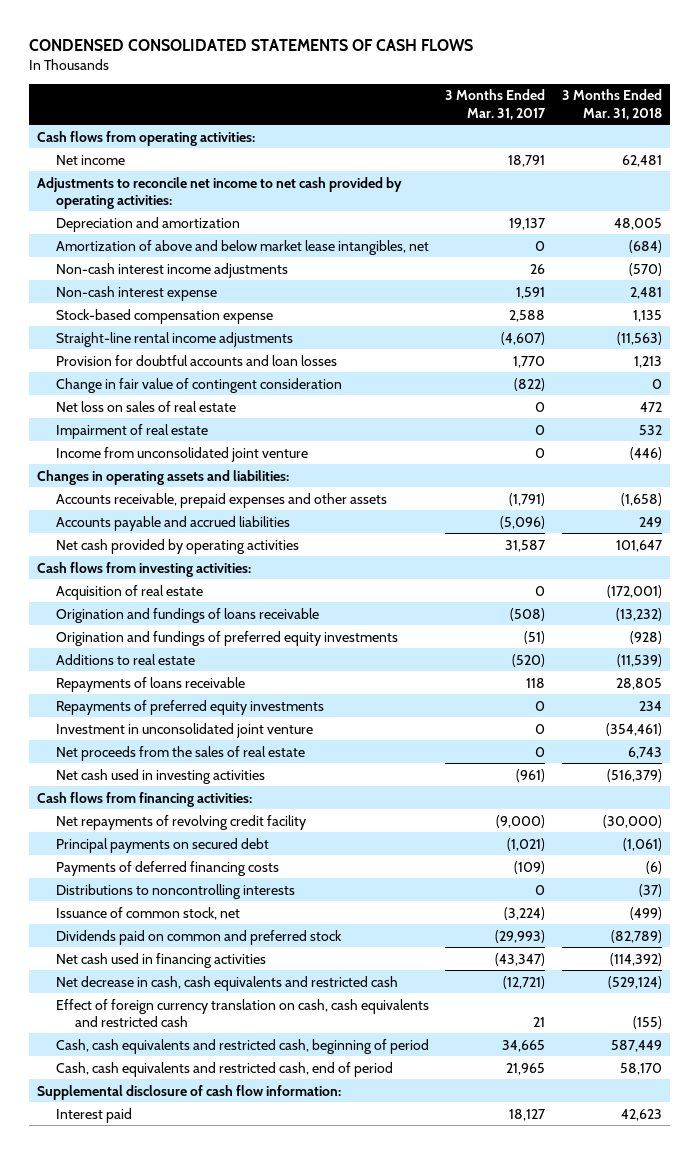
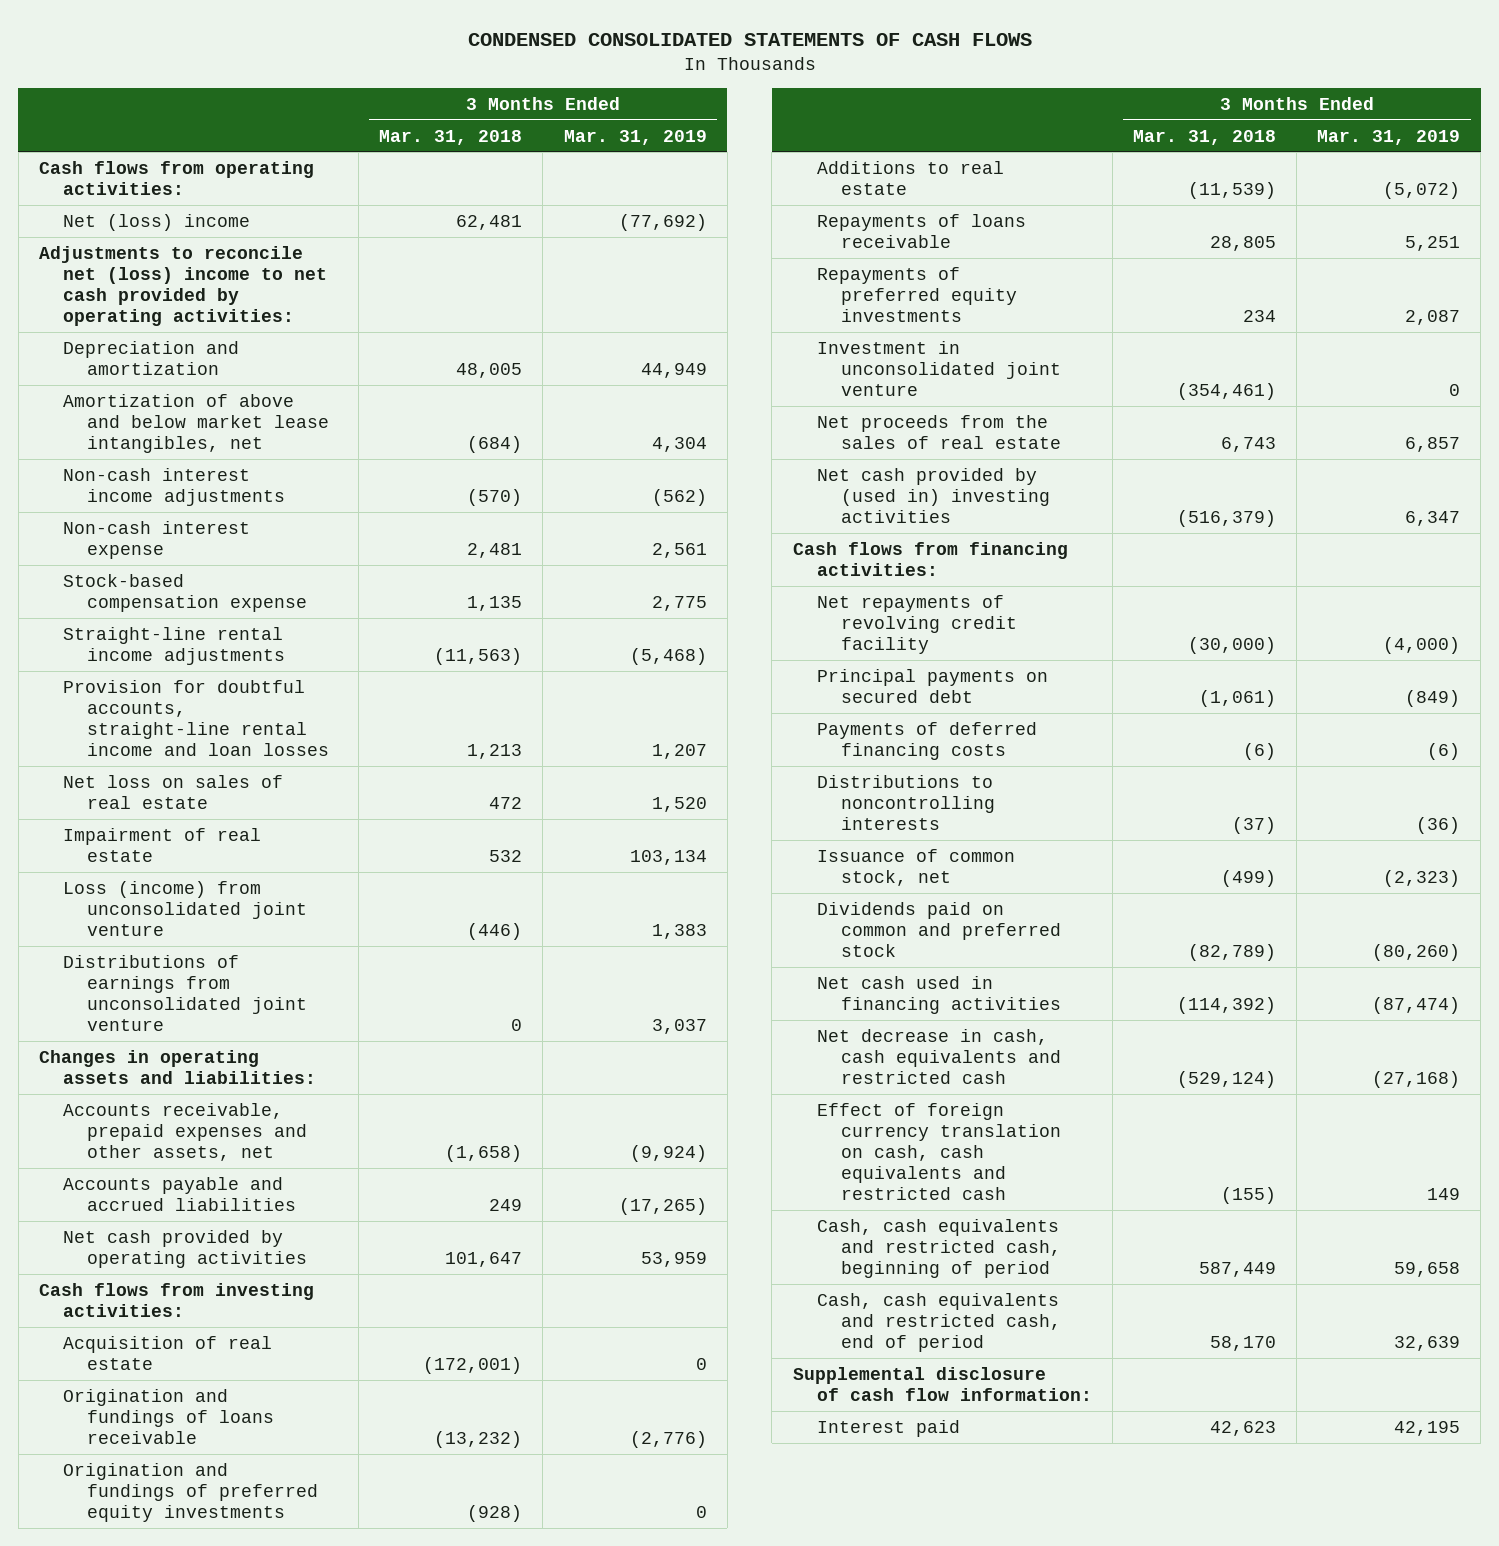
- | 3 Months Ended Mar. 31, 2017 | 3 Months Ended Mar. 31, 2018
+ | 3 Months Ended Mar. 31, 2018 | 3 Months Ended Mar. 31, 2019
- Net income | 18,791 | 62,481
- Adjustments to reconcile net income to net cash provided by operating activities:
+ Net (loss) income | 62,481 | (77,692)
+ Adjustments to reconcile net (loss) income to net cash provided by operating activities:
- Provision for doubtful accounts and loan losses | 1,770 | 1,213
- Change in fair value of contingent consideration | (822) | 0
+ Provision for doubtful accounts, straight-line rental income and loan losses | 1,213 | 1,207
- Income from unconsolidated joint venture | 0 | (446)
+ Loss (income) from unconsolidated joint venture | (446) | 1,383
+ Distributions of earnings from unconsolidated joint venture | 0 | 3,037
- Accounts receivable, prepaid expenses and other assets | (1,791) | (1,658)
+ Accounts receivable, prepaid expenses and other assets, net | (1,658) | (9,924)
- Net cash used in investing activities | (961) | (516,379)
+ Net cash provided by (used in) investing activities | (516,379) | 6,347

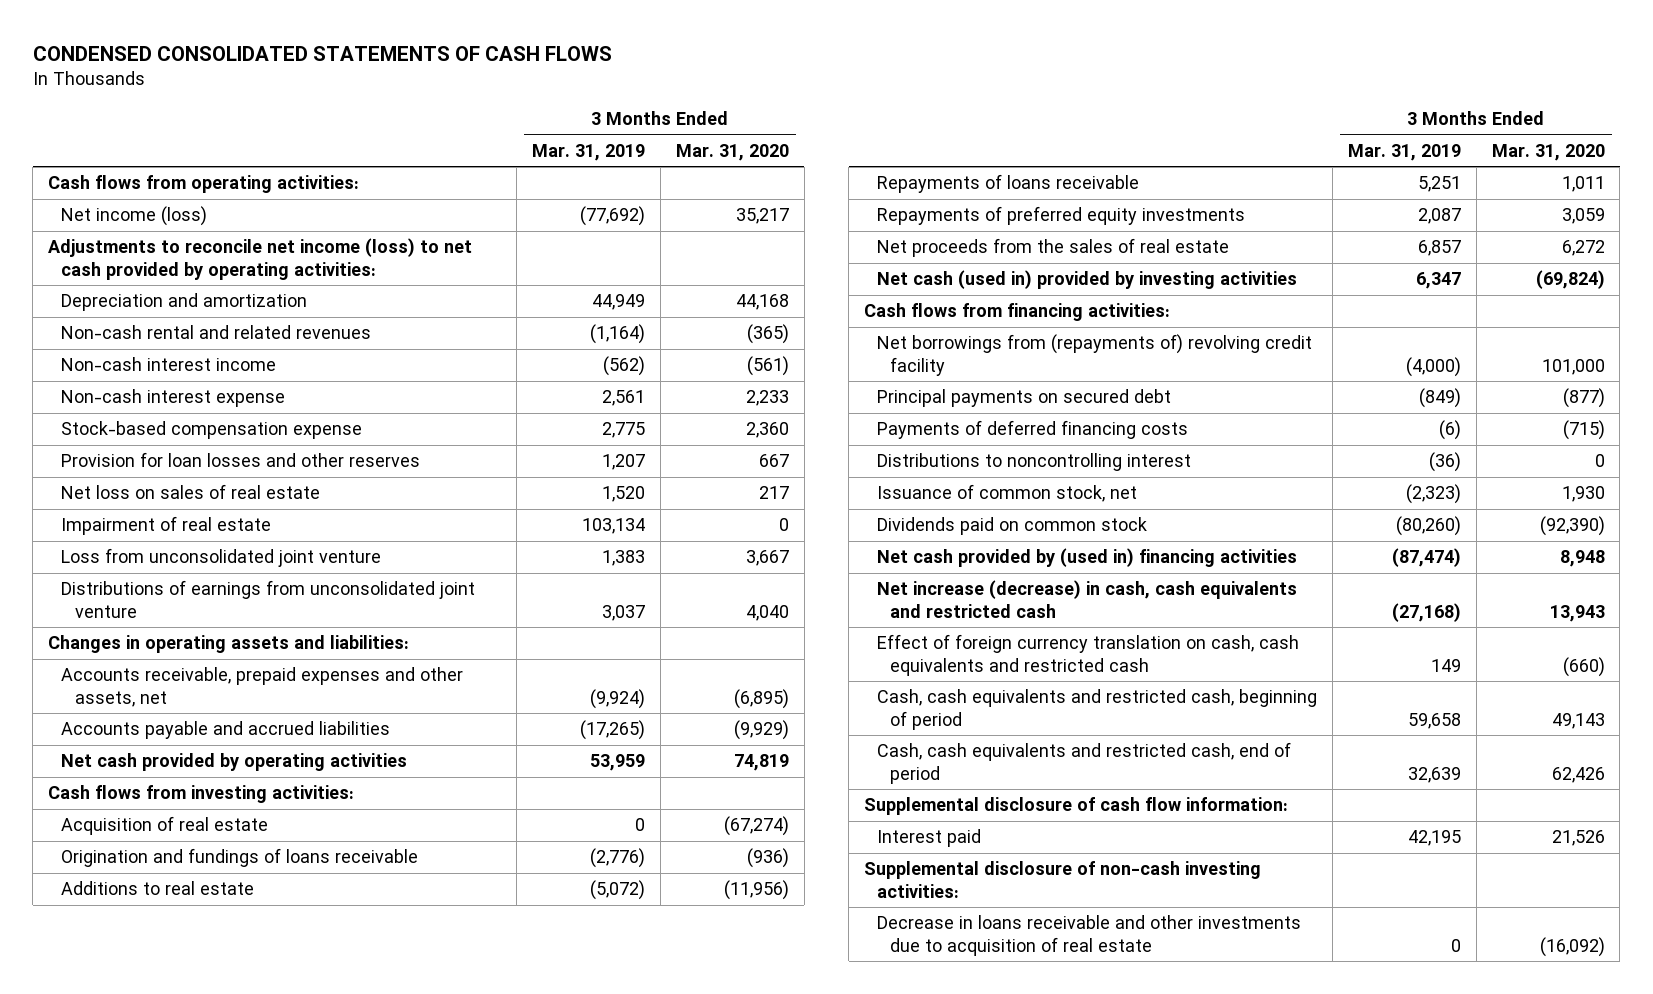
- | 3 Months Ended Mar. 31, 2018 | 3 Months Ended Mar. 31, 2019
+ | 3 Months Ended Mar. 31, 2019 | 3 Months Ended Mar. 31, 2020
- Net (loss) income | 62,481 | (77,692)
- Adjustments to reconcile net (loss) income to net cash provided by operating activities:
+ Net income (loss) | (77,692) | 35,217
+ Adjustments to reconcile net income (loss) to net cash provided by operating activities:
- Amortization of above and below market lease intangibles, net | (684) | 4,304
- Non-cash interest income adjustments | (570) | (562)
+ Non-cash rental and related revenues | (1,164) | (365)
+ Non-cash interest income | (562) | (561)
- Straight-line rental income adjustments | (11,563) | (5,468)
- Provision for doubtful accounts, straight-line rental income and loan losses | 1,213 | 1,207
+ Provision for loan losses and other reserves | 1,207 | 667
- Loss (income) from unconsolidated joint venture | (446) | 1,383
+ Loss from unconsolidated joint venture | 1,383 | 3,667
- Origination and fundings of preferred equity investments | (928) | 0
- Investment in unconsolidated joint venture | (354,461) | 0
- Net cash provided by (used in) investing activities | (516,379) | 6,347
+ Net cash (used in) provided by investing activities | 6,347 | (69,824)
- Net repayments of revolving credit facility | (30,000) | (4,000)
+ Net borrowings from (repayments of) revolving credit facility | (4,000) | 101,000
- Distributions to noncontrolling interests | (37) | (36)
+ Distributions to noncontrolling interest | (36) | 0
- Dividends paid on common and preferred stock | (82,789) | (80,260)
- Net cash used in financing activities | (114,392) | (87,474)
- Net decrease in cash, cash equivalents and restricted cash | (529,124) | (27,168)
+ Dividends paid on common stock | (80,260) | (92,390)
+ Net cash provided by (used in) financing activities | (87,474) | 8,948
+ Net increase (decrease) in cash, cash equivalents and restricted cash | (27,168) | 13,943
+ Supplemental disclosure of non-cash investing activities:
+ Decrease in loans receivable and other investments due to acquisition of real estate | 0 | (16,092)

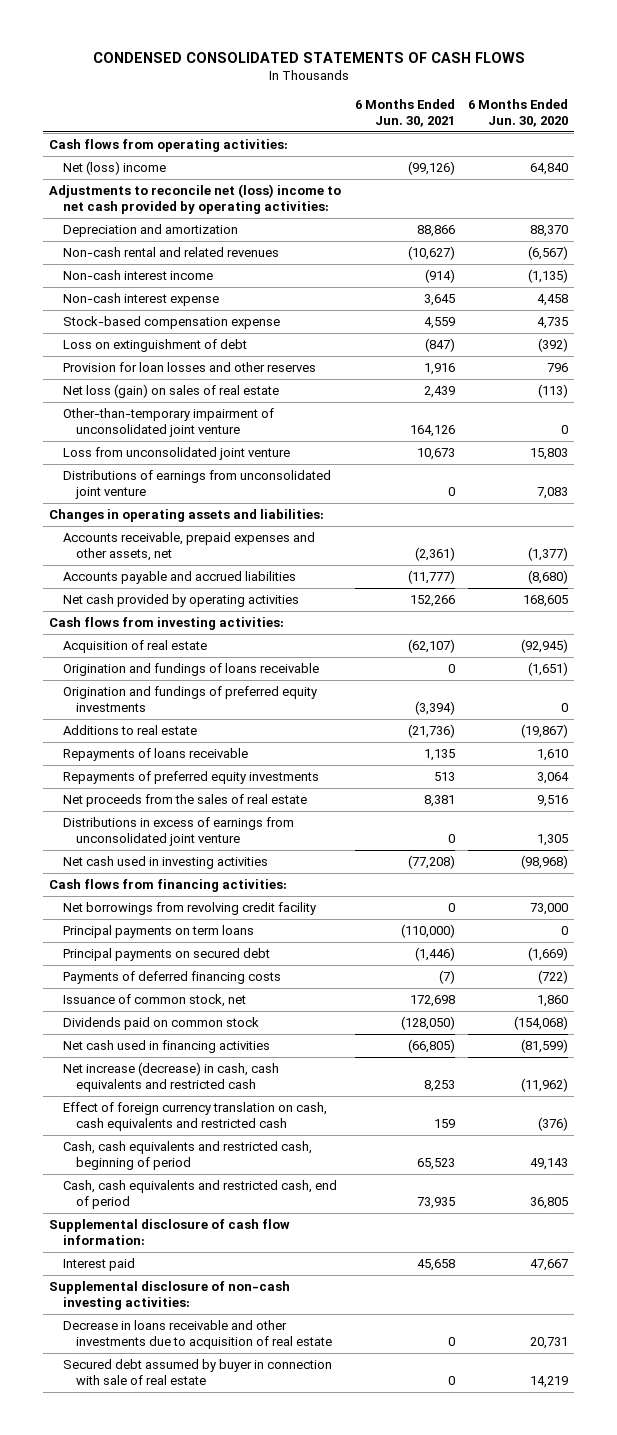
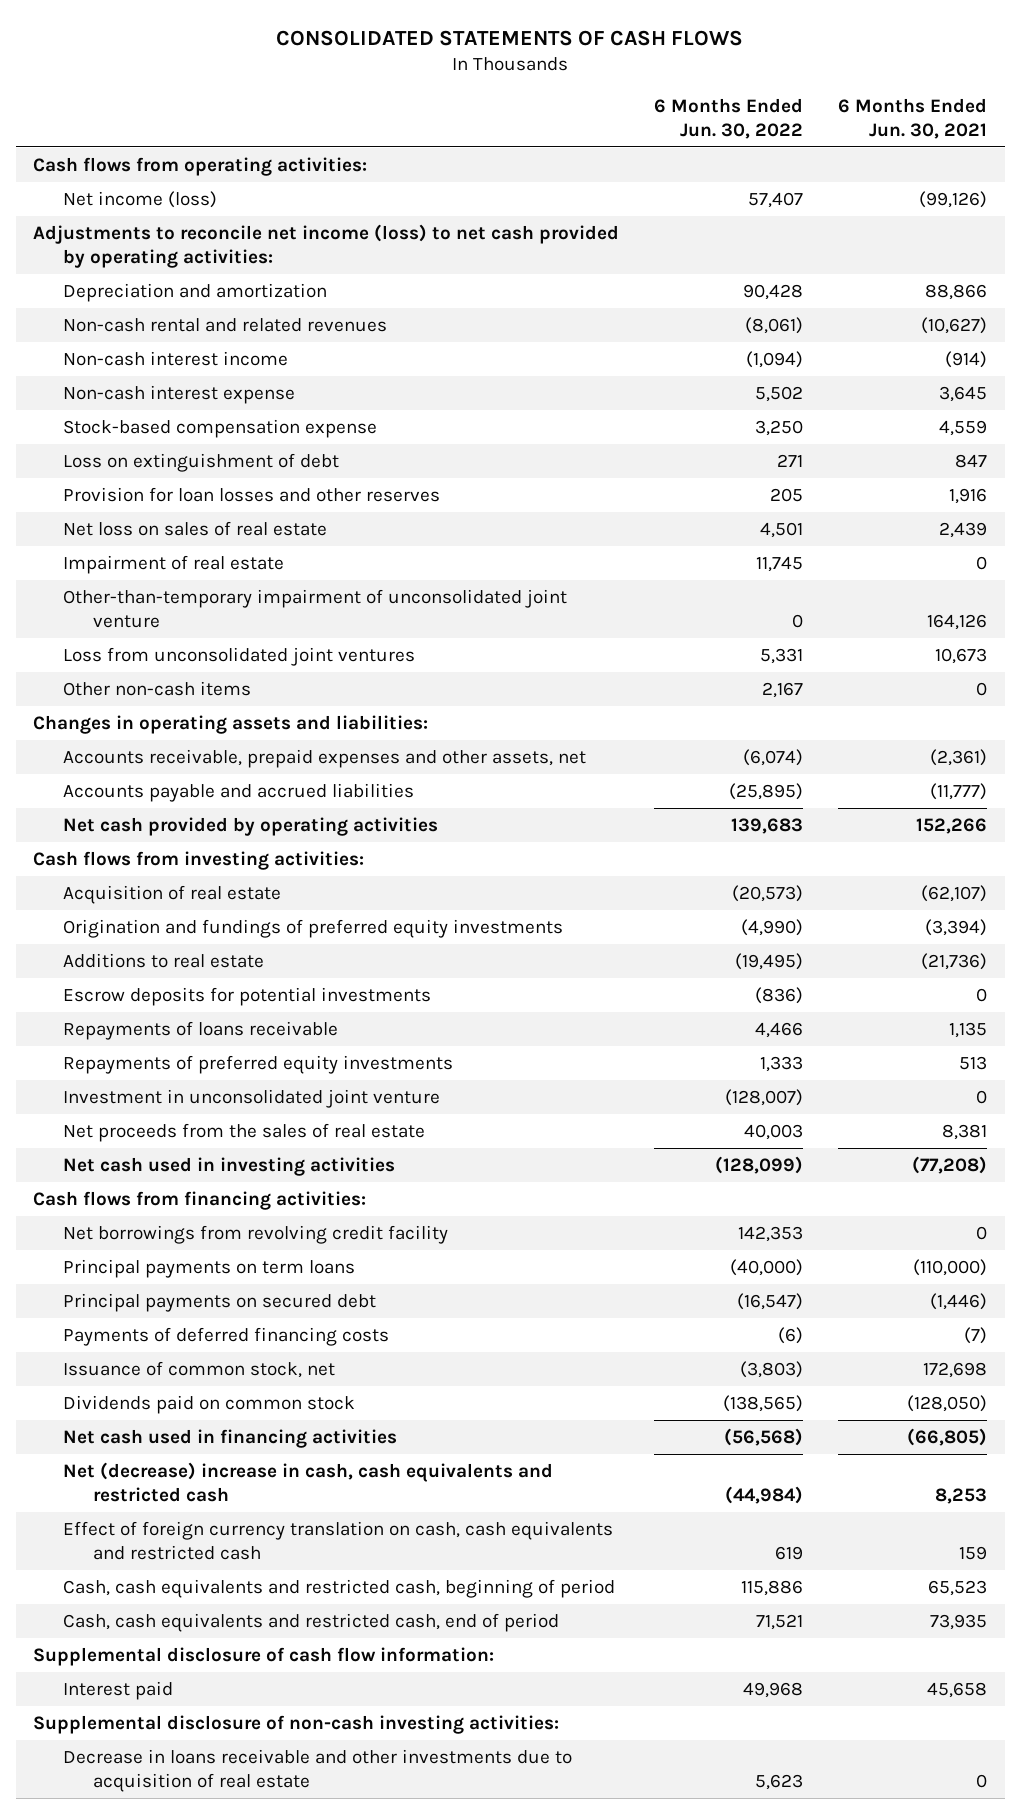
- CONDENSED CONSOLIDATED STATEMENTS OF CASH FLOWS
+ CONSOLIDATED STATEMENTS OF CASH FLOWS
- | 6 Months Ended Jun. 30, 2021 | 6 Months Ended Jun. 30, 2020
+ | 6 Months Ended Jun. 30, 2022 | 6 Months Ended Jun. 30, 2021
- Net (loss) income | (99,126) | 64,840
- Adjustments to reconcile net (loss) income to net cash provided by operating activities:
+ Net income (loss) | 57,407 | (99,126)
+ Adjustments to reconcile net income (loss) to net cash provided by operating activities:
- Loss on extinguishment of debt | (847) | (392)
+ Loss on extinguishment of debt | 271 | 847
- Net loss (gain) on sales of real estate | 2,439 | (113)
+ Net loss on sales of real estate | 4,501 | 2,439
+ Impairment of real estate | 11,745 | 0
- Loss from unconsolidated joint venture | 10,673 | 15,803
- Distributions of earnings from unconsolidated joint venture | 0 | 7,083
+ Loss from unconsolidated joint ventures | 5,331 | 10,673
+ Other non-cash items | 2,167 | 0
- Origination and fundings of loans receivable | 0 | (1,651)
+ Escrow deposits for potential investments | (836) | 0
+ Investment in unconsolidated joint venture | (128,007) | 0
- Distributions in excess of earnings from unconsolidated joint venture | 0 | 1,305
- Net increase (decrease) in cash, cash equivalents and restricted cash | 8,253 | (11,962)
+ Net (decrease) increase in cash, cash equivalents and restricted cash | (44,984) | 8,253
- Secured debt assumed by buyer in connection with sale of real estate | 0 | 14,219

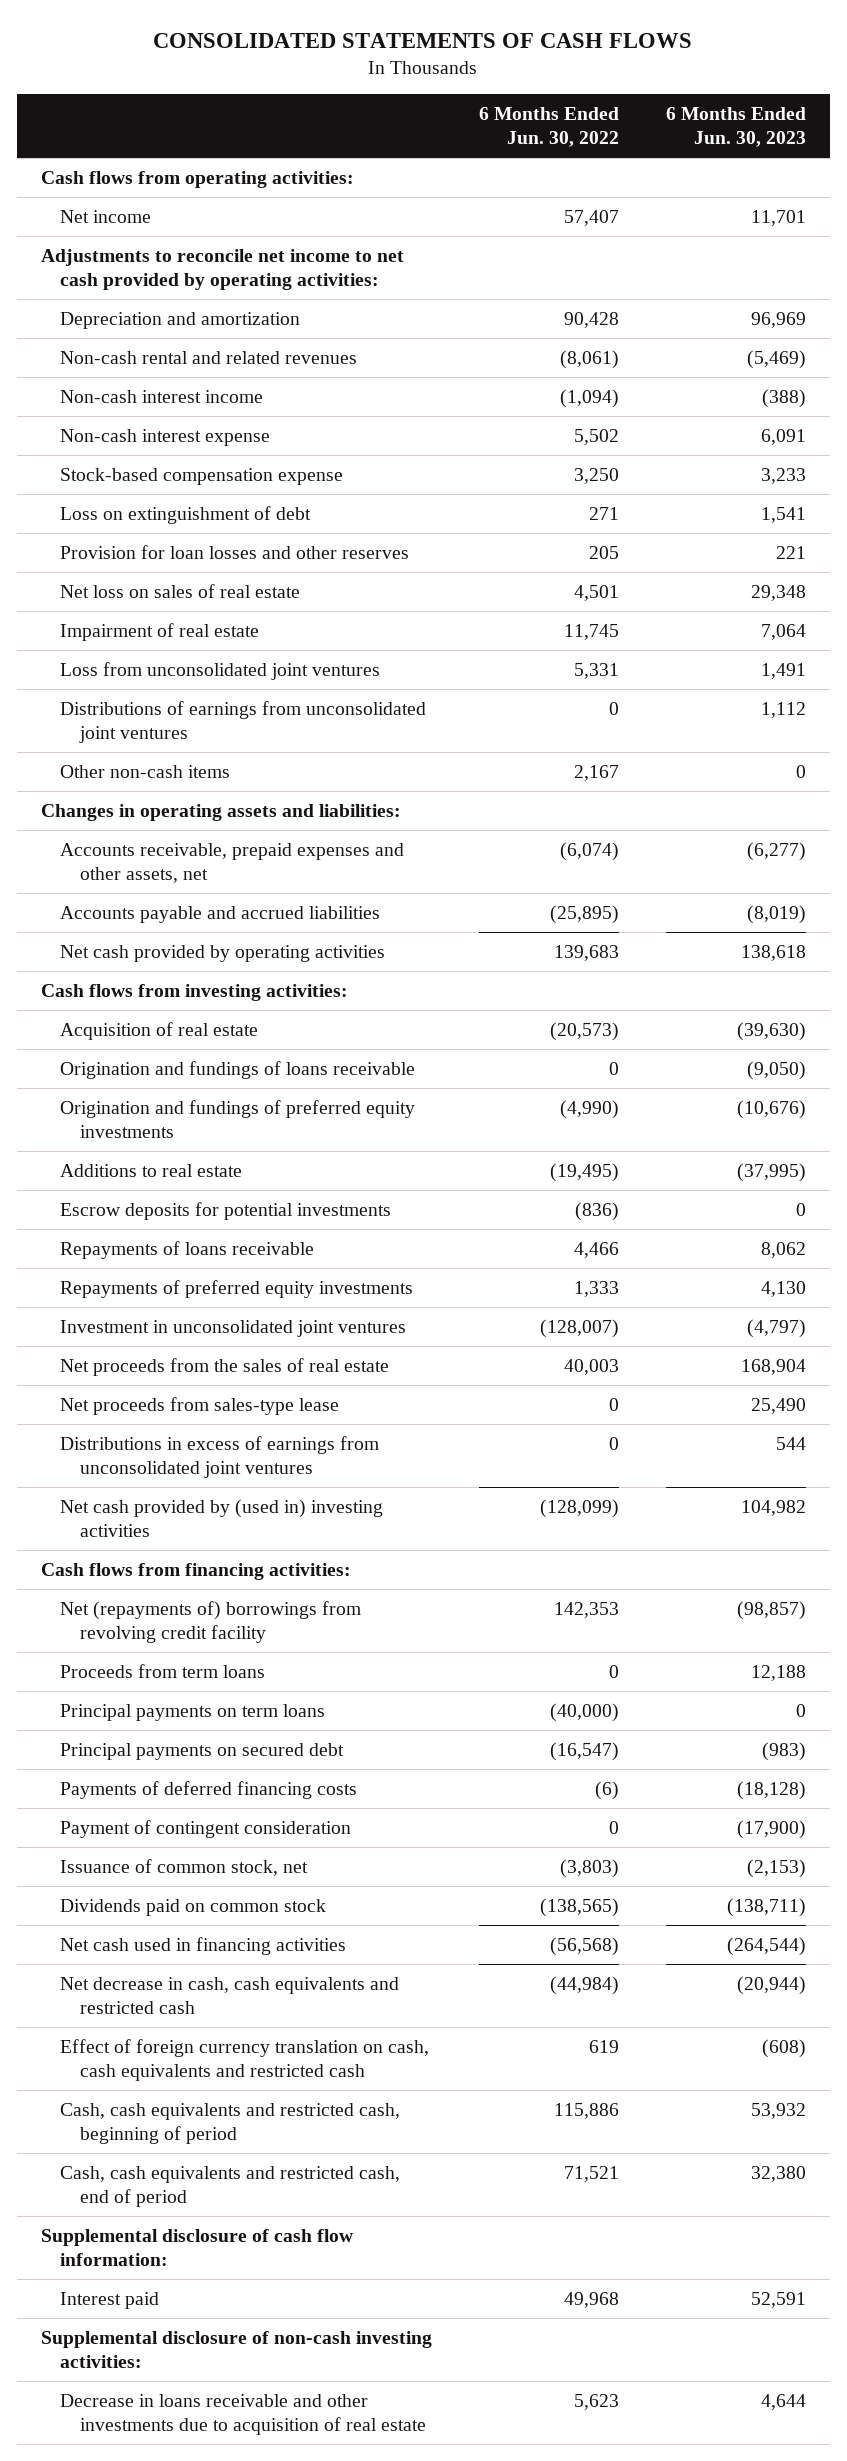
- | 6 Months Ended Jun. 30, 2022 | 6 Months Ended Jun. 30, 2021
+ | 6 Months Ended Jun. 30, 2022 | 6 Months Ended Jun. 30, 2023
- Net income (loss) | 57,407 | (99,126)
- Adjustments to reconcile net income (loss) to net cash provided by operating activities:
+ Net income | 57,407 | 11,701
+ Adjustments to reconcile net income to net cash provided by operating activities:
- Other-than-temporary impairment of unconsolidated joint venture | 0 | 164,126
+ Distributions of earnings from unconsolidated joint ventures | 0 | 1,112
+ Origination and fundings of loans receivable | 0 | (9,050)
- Investment in unconsolidated joint venture | (128,007) | 0
+ Investment in unconsolidated joint ventures | (128,007) | (4,797)
- Net cash used in investing activities | (128,099) | (77,208)
+ Net proceeds from sales-type lease | 0 | 25,490
+ Distributions in excess of earnings from unconsolidated joint ventures | 0 | 544
+ Net cash provided by (used in) investing activities | (128,099) | 104,982
- Net borrowings from revolving credit facility | 142,353 | 0
+ Net (repayments of) borrowings from revolving credit facility | 142,353 | (98,857)
+ Proceeds from term loans | 0 | 12,188
+ Payment of contingent consideration | 0 | (17,900)
- Net (decrease) increase in cash, cash equivalents and restricted cash | (44,984) | 8,253
+ Net decrease in cash, cash equivalents and restricted cash | (44,984) | (20,944)

